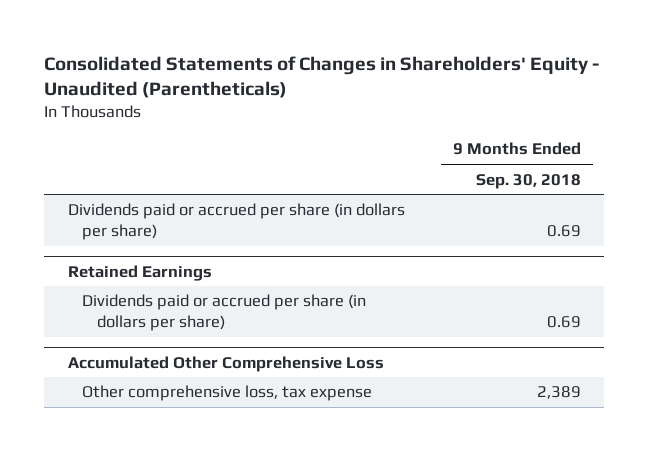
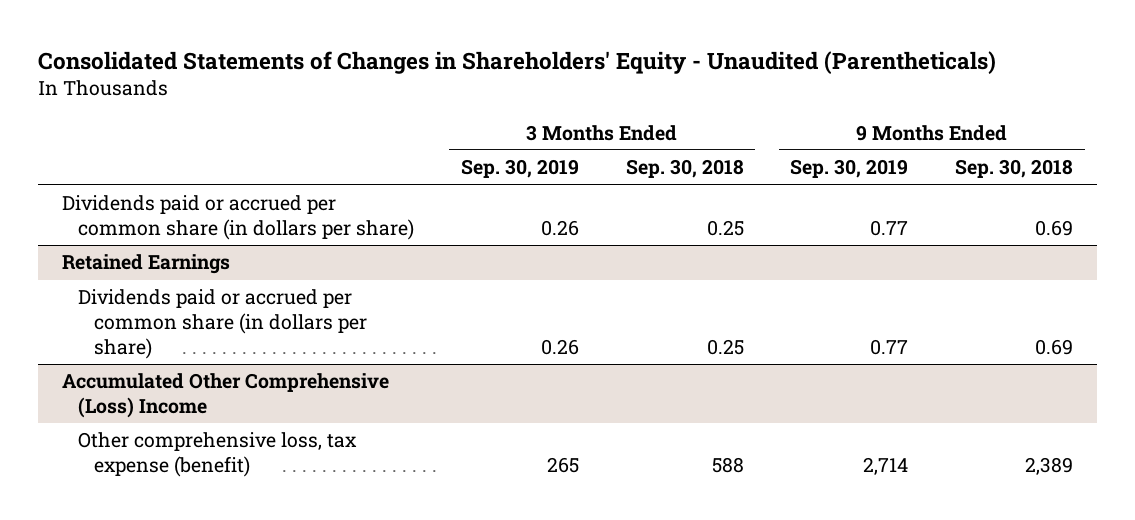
- | 9 Months Ended Sep. 30, 2018
+ | 3 Months Ended Sep. 30, 2019 | 3 Months Ended Sep. 30, 2018 | 9 Months Ended Sep. 30, 2019 | 9 Months Ended Sep. 30, 2018
- Dividends paid or accrued per share (in dollars per share) | 0.69
+ Dividends paid or accrued per common share (in dollars per share) | 0.26 | 0.25 | 0.77 | 0.69
@ Retained Earnings
- Dividends paid or accrued per share (in dollars per share) | 0.69
- Accumulated Other Comprehensive Loss
- Other comprehensive loss, tax expense | 2,389
@ Retained Earnings
+ Dividends paid or accrued per common share (in dollars per share) | 0.26 | 0.25 | 0.77 | 0.69
+ Accumulated Other Comprehensive (Loss) Income
+ Other comprehensive loss, tax expense (benefit) | 265 | 588 | 2,714 | 2,389

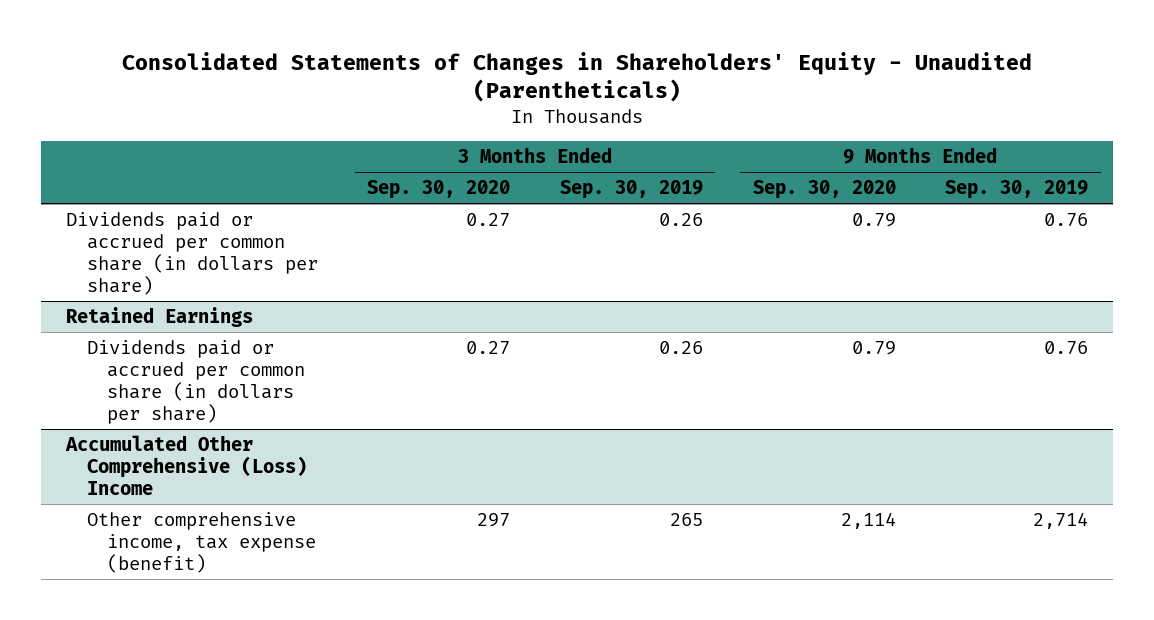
- | 3 Months Ended Sep. 30, 2019 | 3 Months Ended Sep. 30, 2018 | 9 Months Ended Sep. 30, 2019 | 9 Months Ended Sep. 30, 2018
+ | 3 Months Ended Sep. 30, 2020 | 3 Months Ended Sep. 30, 2019 | 9 Months Ended Sep. 30, 2020 | 9 Months Ended Sep. 30, 2019
- Dividends paid or accrued per common share (in dollars per share) | 0.26 | 0.25 | 0.77 | 0.69
+ Dividends paid or accrued per common share (in dollars per share) | 0.27 | 0.26 | 0.79 | 0.76
@ Retained Earnings
- Dividends paid or accrued per common share (in dollars per share) | 0.26 | 0.25 | 0.77 | 0.69
+ Dividends paid or accrued per common share (in dollars per share) | 0.27 | 0.26 | 0.79 | 0.76
@ Accumulated Other Comprehensive (Loss) Income
- Other comprehensive loss, tax expense (benefit) | 265 | 588 | 2,714 | 2,389
+ Other comprehensive income, tax expense (benefit) | 297 | 265 | 2,114 | 2,714

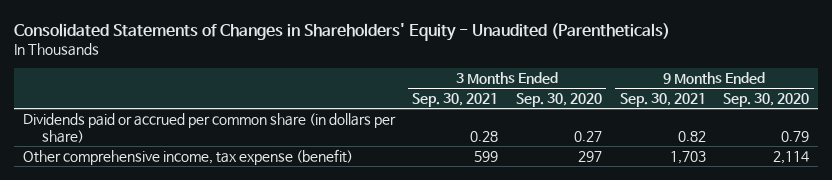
- | 3 Months Ended Sep. 30, 2020 | 3 Months Ended Sep. 30, 2019 | 9 Months Ended Sep. 30, 2020 | 9 Months Ended Sep. 30, 2019
+ | 3 Months Ended Sep. 30, 2021 | 3 Months Ended Sep. 30, 2020 | 9 Months Ended Sep. 30, 2021 | 9 Months Ended Sep. 30, 2020
- Retained Earnings
- Dividends paid or accrued per common share (in dollars per share) | 0.27 | 0.26 | 0.79 | 0.76
- Accumulated Other Comprehensive (Loss) Income

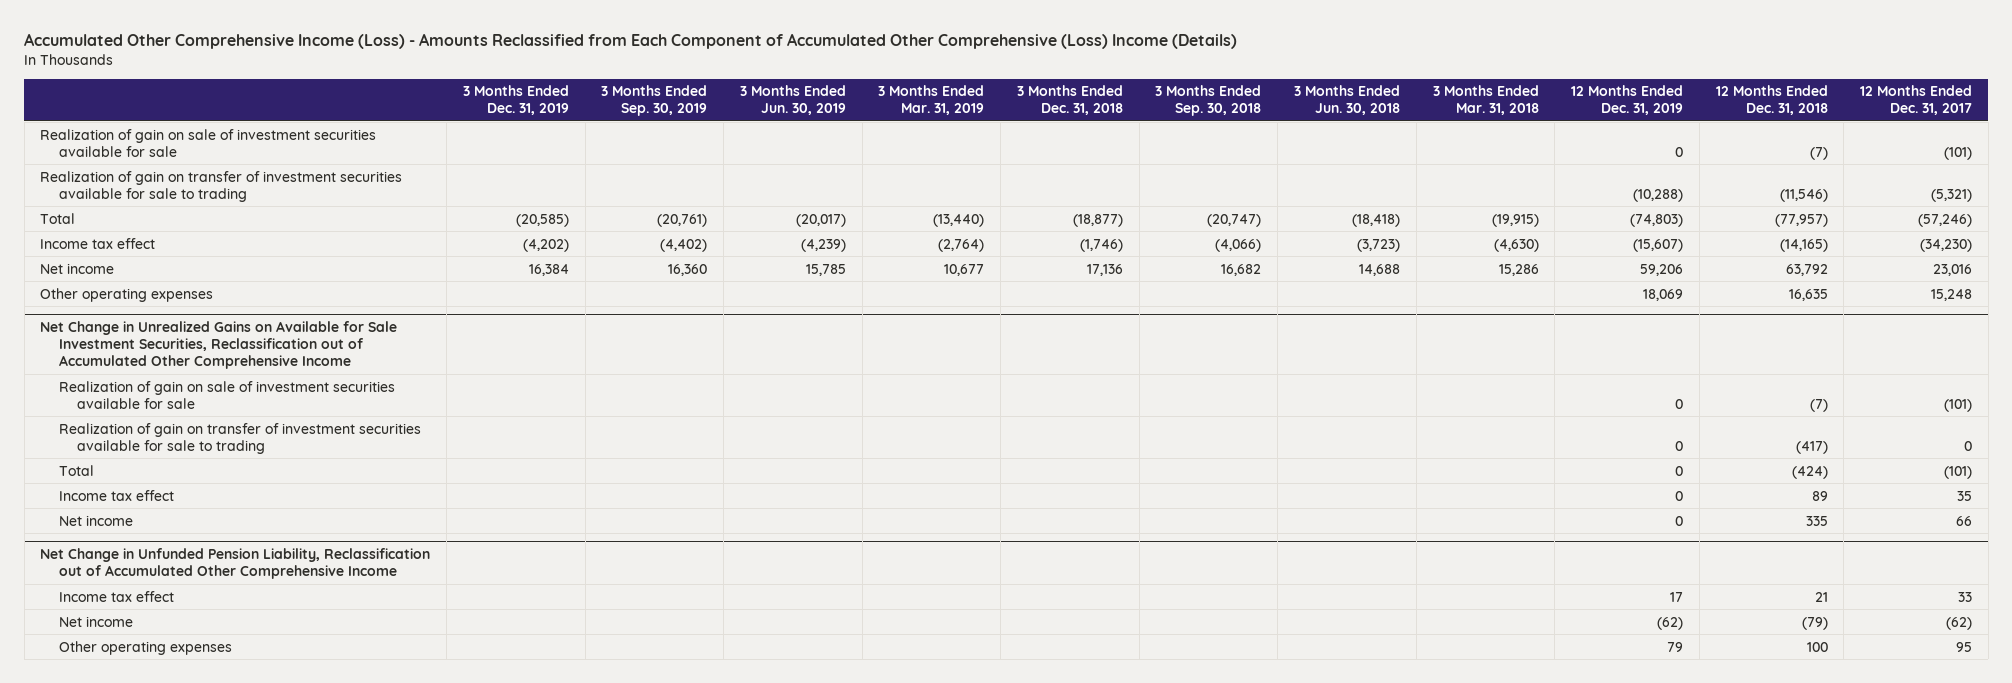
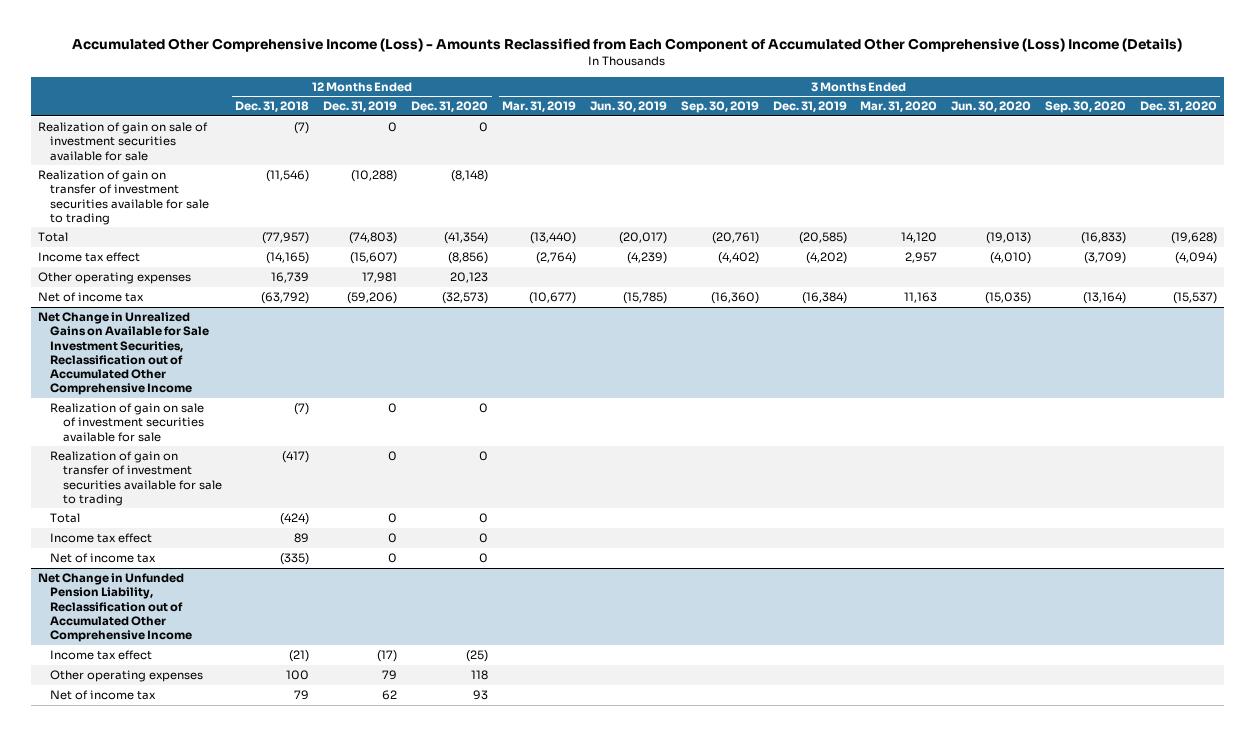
- | 3 Months Ended Dec. 31, 2019 | 3 Months Ended Sep. 30, 2019 | 3 Months Ended Jun. 30, 2019 | 3 Months Ended Mar. 31, 2019 | 3 Months Ended Dec. 31, 2018 | 3 Months Ended Sep. 30, 2018 | 3 Months Ended Jun. 30, 2018 | 3 Months Ended Mar. 31, 2018 | 12 Months Ended Dec. 31, 2019 | 12 Months Ended Dec. 31, 2018 | 12 Months Ended Dec. 31, 2017
+ | 12 Months Ended Dec. 31, 2018 | 12 Months Ended Dec. 31, 2019 | 12 Months Ended Dec. 31, 2020 | 3 Months Ended Mar. 31, 2019 | 3 Months Ended Jun. 30, 2019 | 3 Months Ended Sep. 30, 2019 | 3 Months Ended Dec. 31, 2019 | 3 Months Ended Mar. 31, 2020 | 3 Months Ended Jun. 30, 2020 | 3 Months Ended Sep. 30, 2020 | 3 Months Ended Dec. 31, 2020
- Net income | 16,384 | 16,360 | 15,785 | 10,677 | 17,136 | 16,682 | 14,688 | 15,286 | 59,206 | 63,792 | 23,016
- Other operating expenses | | | | | | | | | 18,069 | 16,635 | 15,248
+ Other operating expenses | 16,739 | 17,981 | 20,123 | | | | | | | |
+ Net of income tax | (63,792) | (59,206) | (32,573) | (10,677) | (15,785) | (16,360) | (16,384) | 11,163 | (15,035) | (13,164) | (15,537)
@ Net Change in Unrealized Gains on Available for Sale Investment Securities, Reclassification out of Accumulated Other Comprehensive Income
- Net income | | | | | | | | | 0 | 335 | 66
+ Net of income tax | (335) | 0 | 0 | | | | | | | |
@ Net Change in Unfunded Pension Liability, Reclassification out of Accumulated Other Comprehensive Income
- Income tax effect | | | | | | | | | 17 | 21 | 33
- Net income | | | | | | | | | (62) | (79) | (62)
+ Income tax effect | (21) | (17) | (25) | | | | | | | |
+ Net of income tax | 79 | 62 | 93 | | | | | | | |

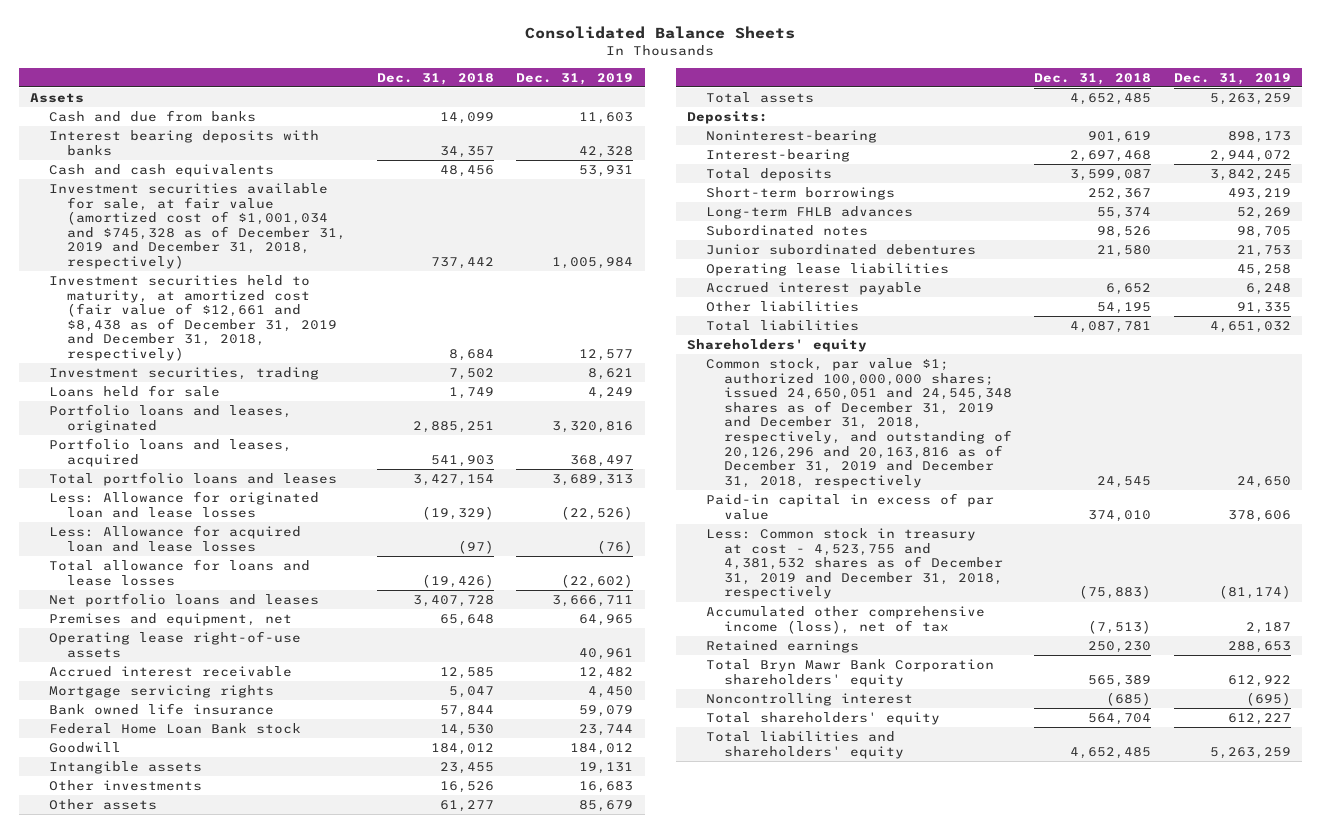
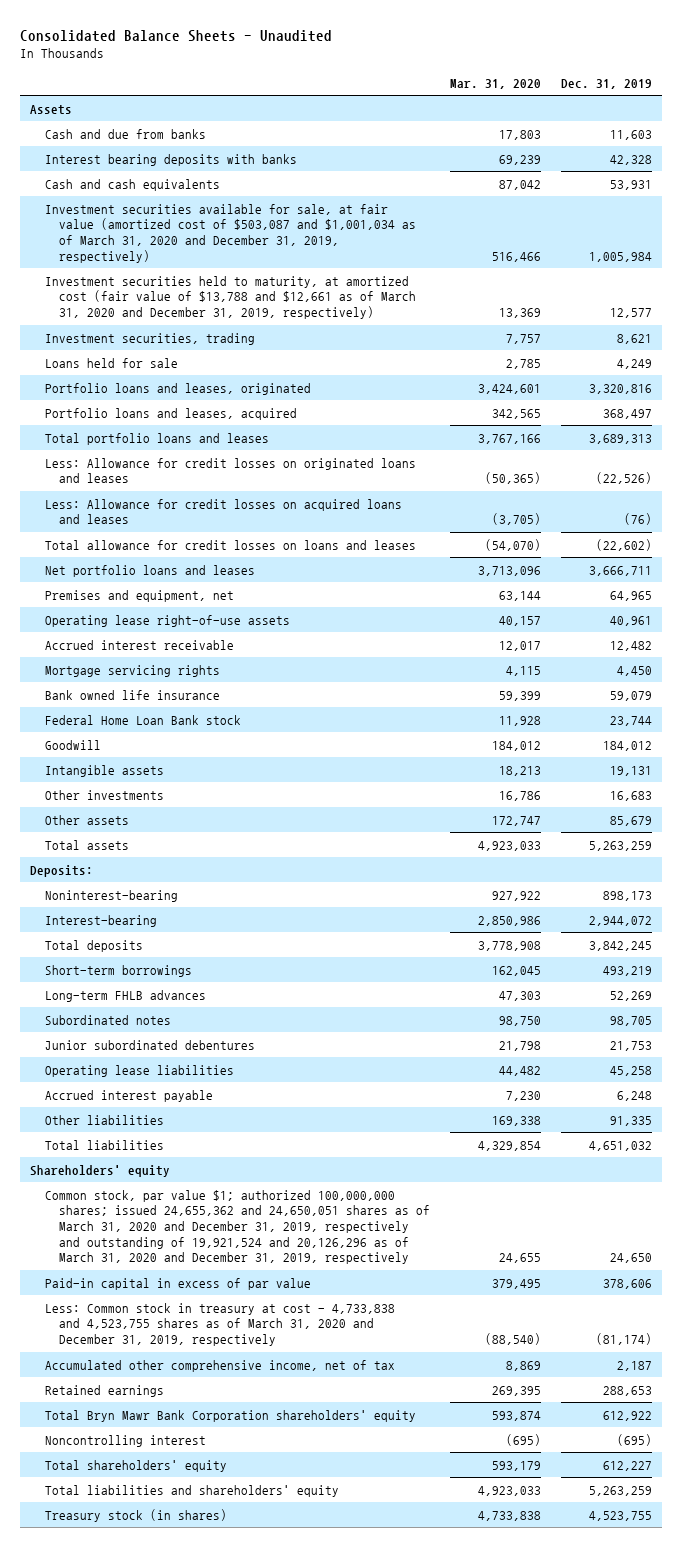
- Consolidated Balance Sheets
+ Consolidated Balance Sheets - Unaudited
- | Dec. 31, 2018 | Dec. 31, 2019
+ | Mar. 31, 2020 | Dec. 31, 2019
- Investment securities available for sale, at fair value (amortized cost of $1,001,034 and $745,328 as of December 31, 2019 and December 31, 2018, respectively) | 737,442 | 1,005,984
- Investment securities held to maturity, at amortized cost (fair value of $12,661 and $8,438 as of December 31, 2019 and December 31, 2018, respectively) | 8,684 | 12,577
+ Investment securities available for sale, at fair value (amortized cost of $503,087 and $1,001,034 as of March 31, 2020 and December 31, 2019, respectively) | 516,466 | 1,005,984
+ Investment securities held to maturity, at amortized cost (fair value of $13,788 and $12,661 as of March 31, 2020 and December 31, 2019, respectively) | 13,369 | 12,577
- Less: Allowance for originated loan and lease losses | (19,329) | (22,526)
- Less: Allowance for acquired loan and lease losses | (97) | (76)
- Total allowance for loans and lease losses | (19,426) | (22,602)
+ Less: Allowance for credit losses on originated loans and leases | (50,365) | (22,526)
+ Less: Allowance for credit losses on acquired loans and leases | (3,705) | (76)
+ Total allowance for credit losses on loans and leases | (54,070) | (22,602)
- Common stock, par value $1; authorized 100,000,000 shares; issued 24,650,051 and 24,545,348 shares as of December 31, 2019 and December 31, 2018, respectively, and outstanding of 20,126,296 and 20,163,816 as of December 31, 2019 and December 31, 2018, respectively | 24,545 | 24,650
+ Common stock, par value $1; authorized 100,000,000 shares; issued 24,655,362 and 24,650,051 shares as of March 31, 2020 and December 31, 2019, respectively and outstanding of 19,921,524 and 20,126,296 as of March 31, 2020 and December 31, 2019, respectively | 24,655 | 24,650
- Less: Common stock in treasury at cost - 4,523,755 and 4,381,532 shares as of December 31, 2019 and December 31, 2018, respectively | (75,883) | (81,174)
- Accumulated other comprehensive income (loss), net of tax | (7,513) | 2,187
+ Less: Common stock in treasury at cost - 4,733,838 and 4,523,755 shares as of March 31, 2020 and December 31, 2019, respectively | (88,540) | (81,174)
+ Accumulated other comprehensive income, net of tax | 8,869 | 2,187
+ Treasury stock (in shares) | 4,733,838 | 4,523,755

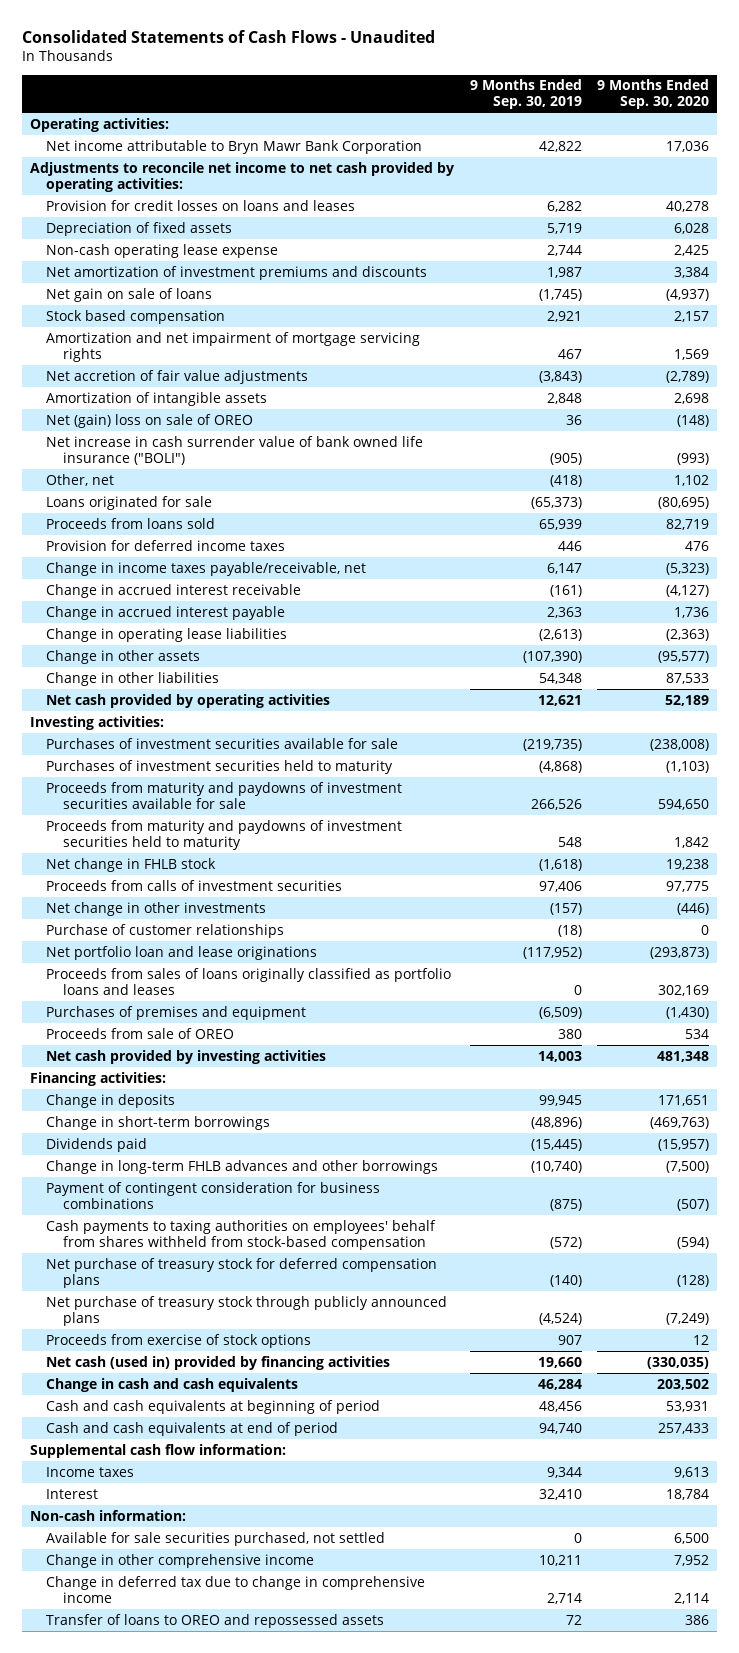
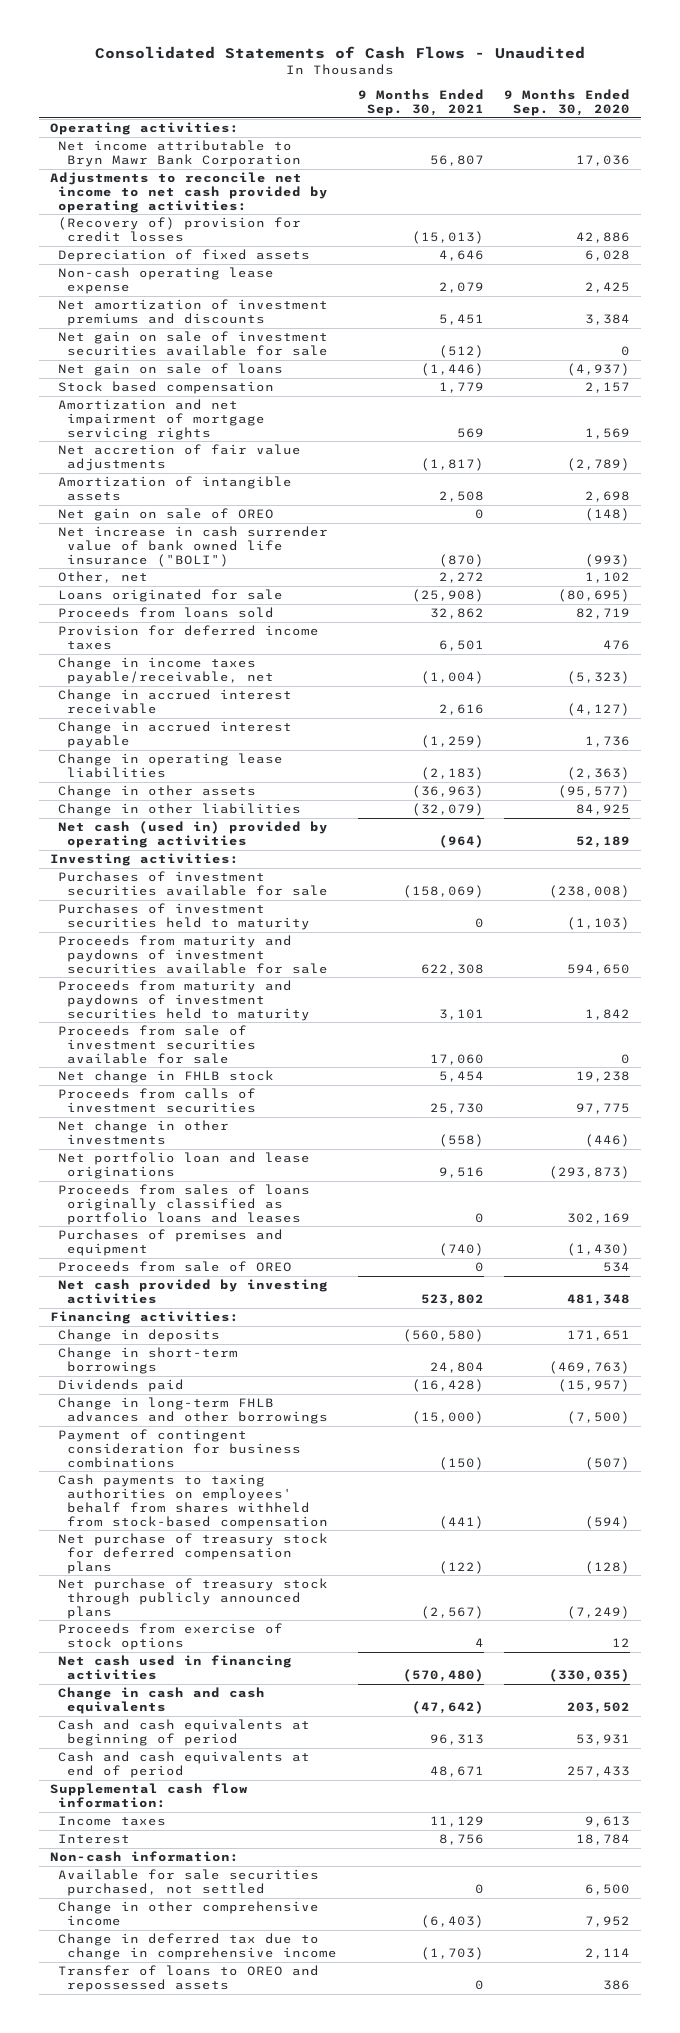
- | 9 Months Ended Sep. 30, 2019 | 9 Months Ended Sep. 30, 2020
+ | 9 Months Ended Sep. 30, 2021 | 9 Months Ended Sep. 30, 2020
- Provision for credit losses on loans and leases | 6,282 | 40,278
+ (Recovery of) provision for credit losses | (15,013) | 42,886
+ Net gain on sale of investment securities available for sale | (512) | 0
- Net (gain) loss on sale of OREO | 36 | (148)
+ Net gain on sale of OREO | 0 | (148)
- Change in other liabilities | 54,348 | 87,533
- Net cash provided by operating activities | 12,621 | 52,189
+ Change in other liabilities | (32,079) | 84,925
+ Net cash (used in) provided by operating activities | (964) | 52,189
+ Proceeds from sale of investment securities available for sale | 17,060 | 0
- Purchase of customer relationships | (18) | 0
- Net cash (used in) provided by financing activities | 19,660 | (330,035)
+ Net cash used in financing activities | (570,480) | (330,035)

